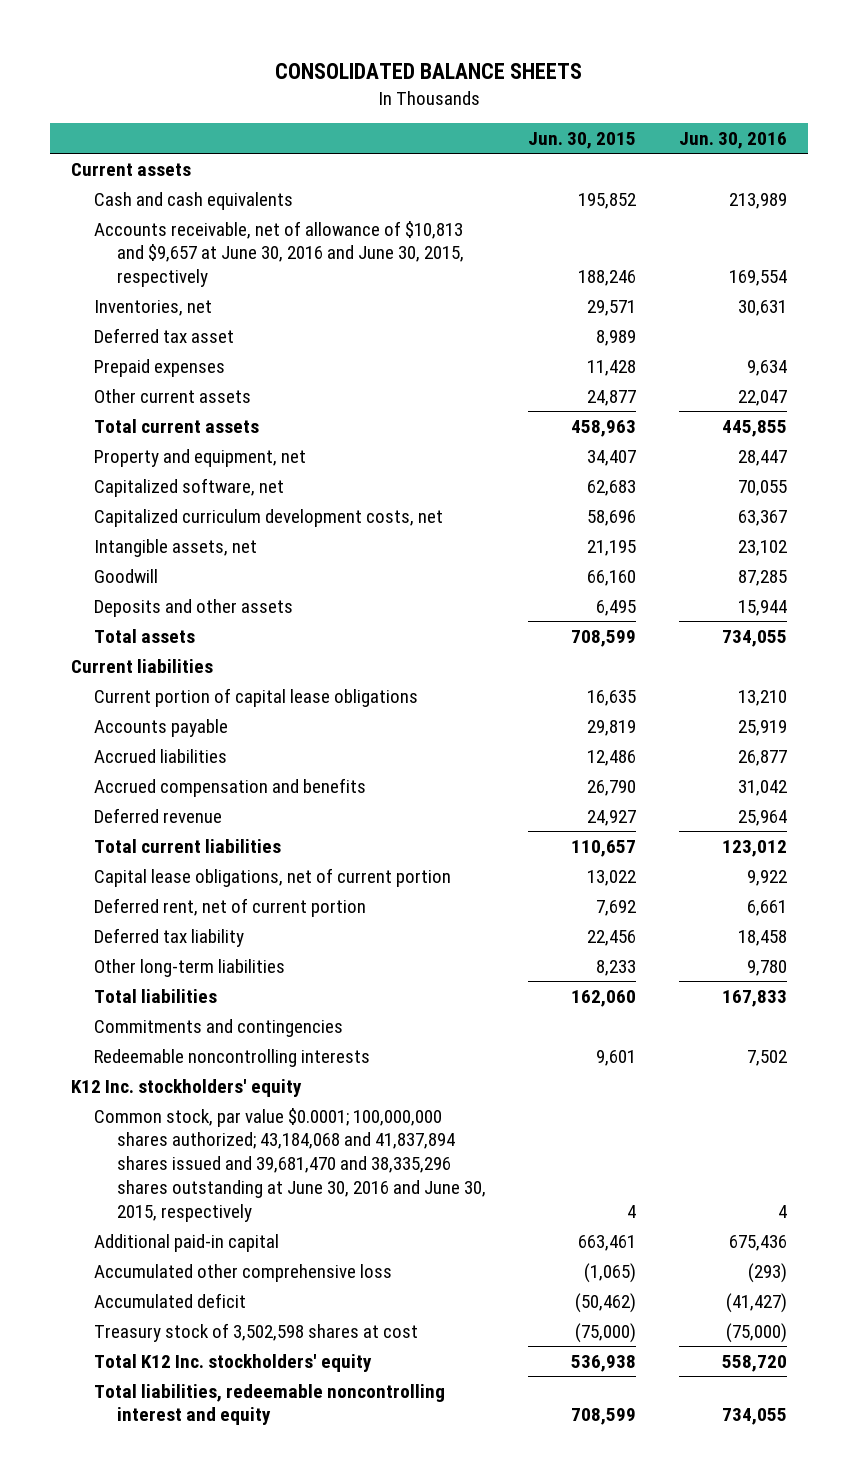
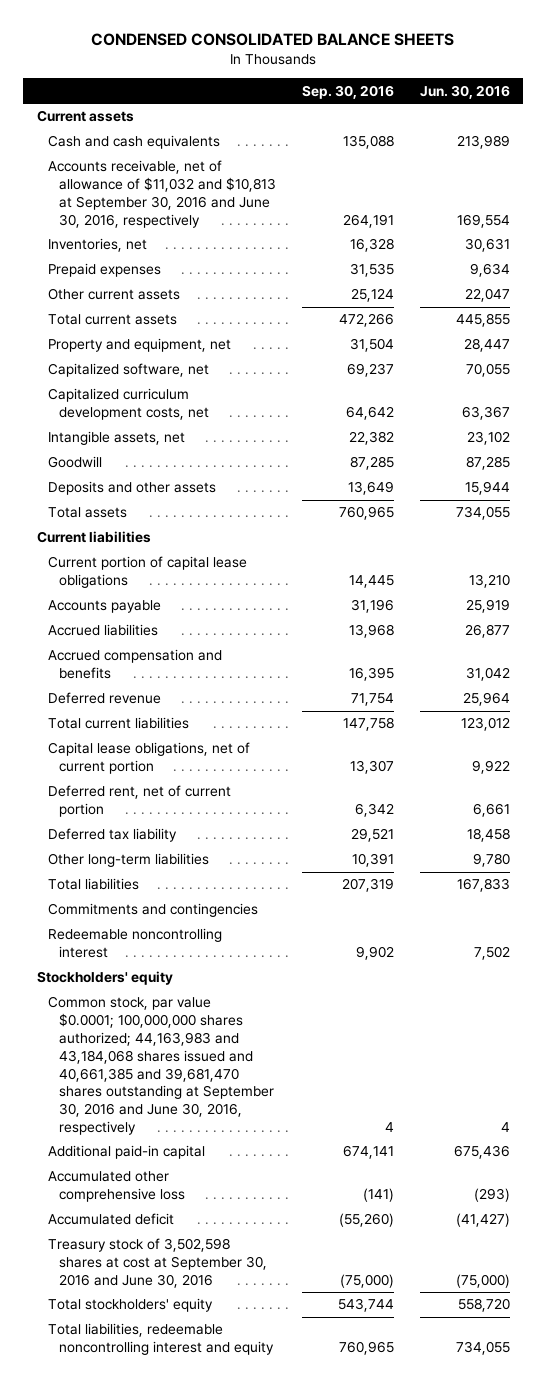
- CONSOLIDATED BALANCE SHEETS
+ CONDENSED CONSOLIDATED BALANCE SHEETS
- | Jun. 30, 2015 | Jun. 30, 2016
+ | Sep. 30, 2016 | Jun. 30, 2016
- Accounts receivable, net of allowance of $10,813 and $9,657 at June 30, 2016 and June 30, 2015, respectively | 188,246 | 169,554
+ Accounts receivable, net of allowance of $11,032 and $10,813 at September 30, 2016 and June 30, 2016, respectively | 264,191 | 169,554
- Deferred tax asset | 8,989 |
- Redeemable noncontrolling interests | 9,601 | 7,502
- K12 Inc. stockholders' equity
- Common stock, par value $0.0001; 100,000,000 shares authorized; 43,184,068 and 41,837,894 shares issued and 39,681,470 and 38,335,296 shares outstanding at June 30, 2016 and June 30, 2015, respectively | 4 | 4
+ Redeemable noncontrolling interest | 9,902 | 7,502
+ Stockholders' equity
+ Common stock, par value $0.0001; 100,000,000 shares authorized; 44,163,983 and 43,184,068 shares issued and 40,661,385 and 39,681,470 shares outstanding at September 30, 2016 and June 30, 2016, respectively | 4 | 4
- Treasury stock of 3,502,598 shares at cost | (75,000) | (75,000)
- Total K12 Inc. stockholders' equity | 536,938 | 558,720
+ Treasury stock of 3,502,598 shares at cost at September 30, 2016 and June 30, 2016 | (75,000) | (75,000)
+ Total stockholders' equity | 543,744 | 558,720

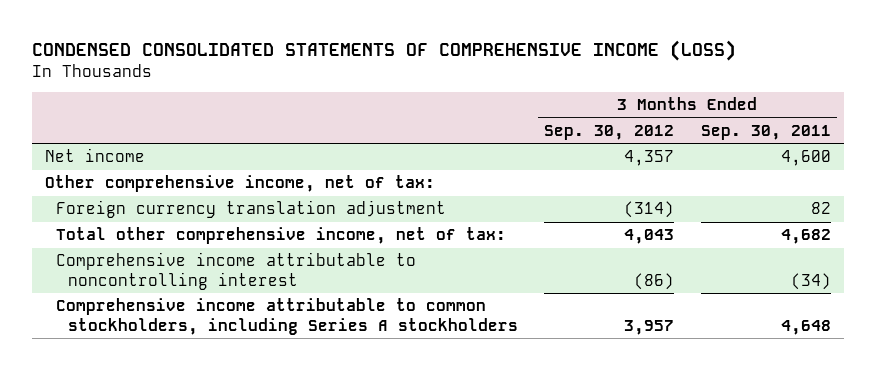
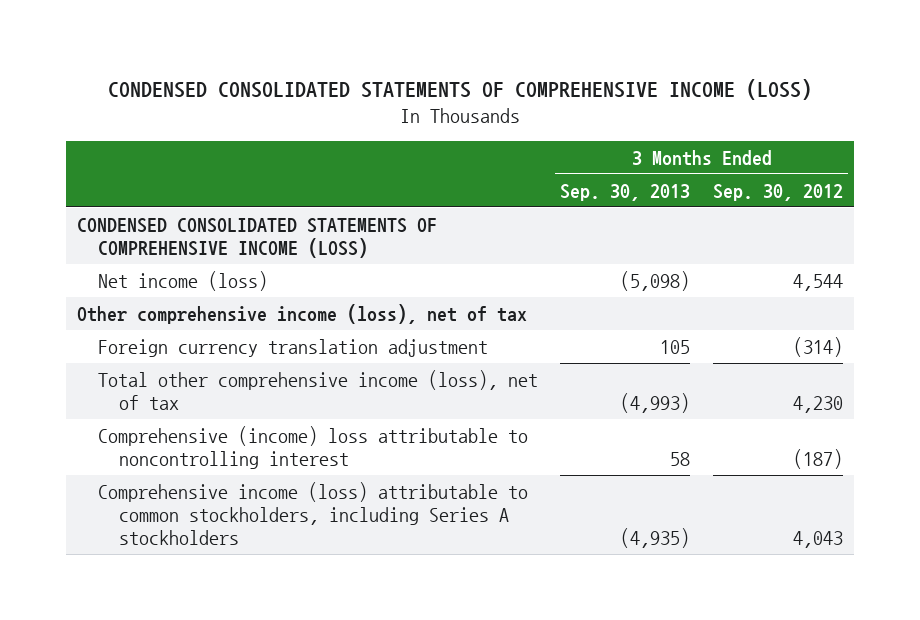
- | 3 Months Ended Sep. 30, 2012 | 3 Months Ended Sep. 30, 2011
+ | 3 Months Ended Sep. 30, 2013 | 3 Months Ended Sep. 30, 2012
- Net income | 4,357 | 4,600
- Other comprehensive income, net of tax:
+ CONDENSED CONSOLIDATED STATEMENTS OF COMPREHENSIVE INCOME (LOSS)
+ Net income (loss) | (5,098) | 4,544
+ Other comprehensive income (loss), net of tax
- Total other comprehensive income, net of tax: | 4,043 | 4,682
- Comprehensive income attributable to noncontrolling interest | (86) | (34)
- Comprehensive income attributable to common stockholders, including Series A stockholders | 3,957 | 4,648
+ Total other comprehensive income (loss), net of tax | (4,993) | 4,230
+ Comprehensive (income) loss attributable to noncontrolling interest | 58 | (187)
+ Comprehensive income (loss) attributable to common stockholders, including Series A stockholders | (4,935) | 4,043

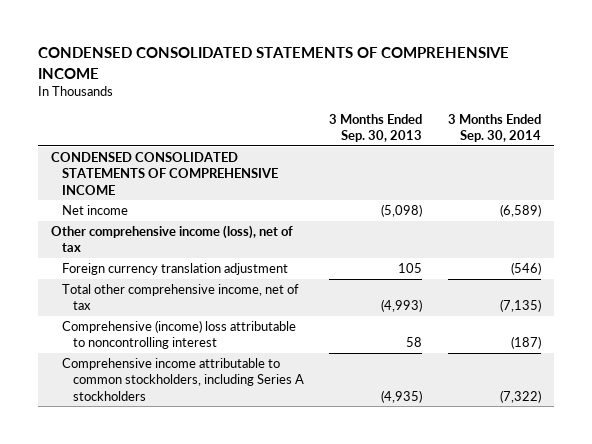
- CONDENSED CONSOLIDATED STATEMENTS OF COMPREHENSIVE INCOME (LOSS)
+ CONDENSED CONSOLIDATED STATEMENTS OF COMPREHENSIVE INCOME
- | 3 Months Ended Sep. 30, 2013 | 3 Months Ended Sep. 30, 2012
+ | 3 Months Ended Sep. 30, 2013 | 3 Months Ended Sep. 30, 2014
- CONDENSED CONSOLIDATED STATEMENTS OF COMPREHENSIVE INCOME (LOSS)
- Net income (loss) | (5,098) | 4,544
+ CONDENSED CONSOLIDATED STATEMENTS OF COMPREHENSIVE INCOME
+ Net income | (5,098) | (6,589)
- Total other comprehensive income (loss), net of tax | (4,993) | 4,230
+ Total other comprehensive income, net of tax | (4,993) | (7,135)
- Comprehensive income (loss) attributable to common stockholders, including Series A stockholders | (4,935) | 4,043
+ Comprehensive income attributable to common stockholders, including Series A stockholders | (4,935) | (7,322)

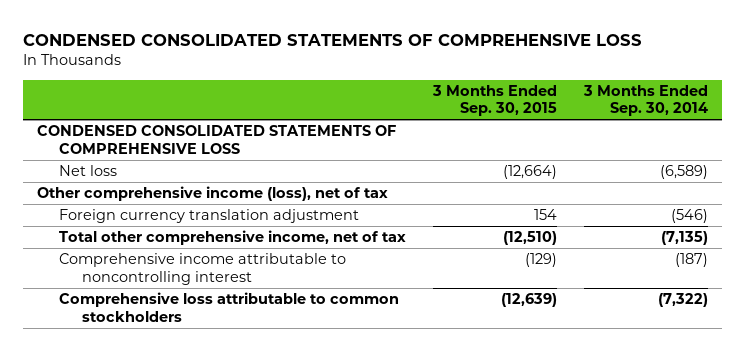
- CONDENSED CONSOLIDATED STATEMENTS OF COMPREHENSIVE INCOME
+ CONDENSED CONSOLIDATED STATEMENTS OF COMPREHENSIVE LOSS
- | 3 Months Ended Sep. 30, 2013 | 3 Months Ended Sep. 30, 2014
+ | 3 Months Ended Sep. 30, 2015 | 3 Months Ended Sep. 30, 2014
- CONDENSED CONSOLIDATED STATEMENTS OF COMPREHENSIVE INCOME
- Net income | (5,098) | (6,589)
+ CONDENSED CONSOLIDATED STATEMENTS OF COMPREHENSIVE LOSS
+ Net loss | (12,664) | (6,589)
- Comprehensive (income) loss attributable to noncontrolling interest | 58 | (187)
- Comprehensive income attributable to common stockholders, including Series A stockholders | (4,935) | (7,322)
+ Comprehensive income attributable to noncontrolling interest | (129) | (187)
+ Comprehensive loss attributable to common stockholders | (12,639) | (7,322)

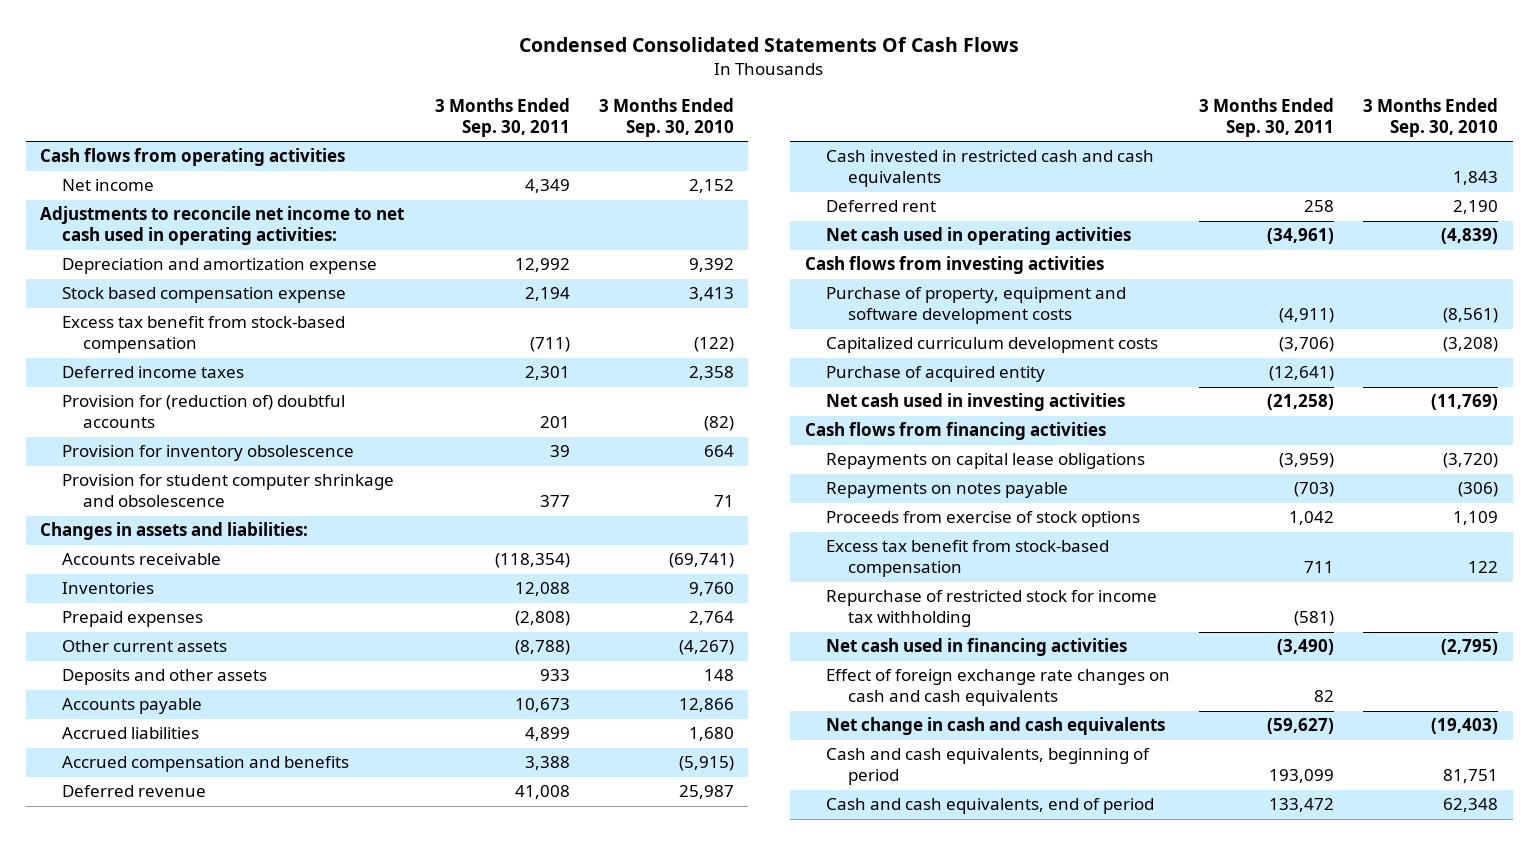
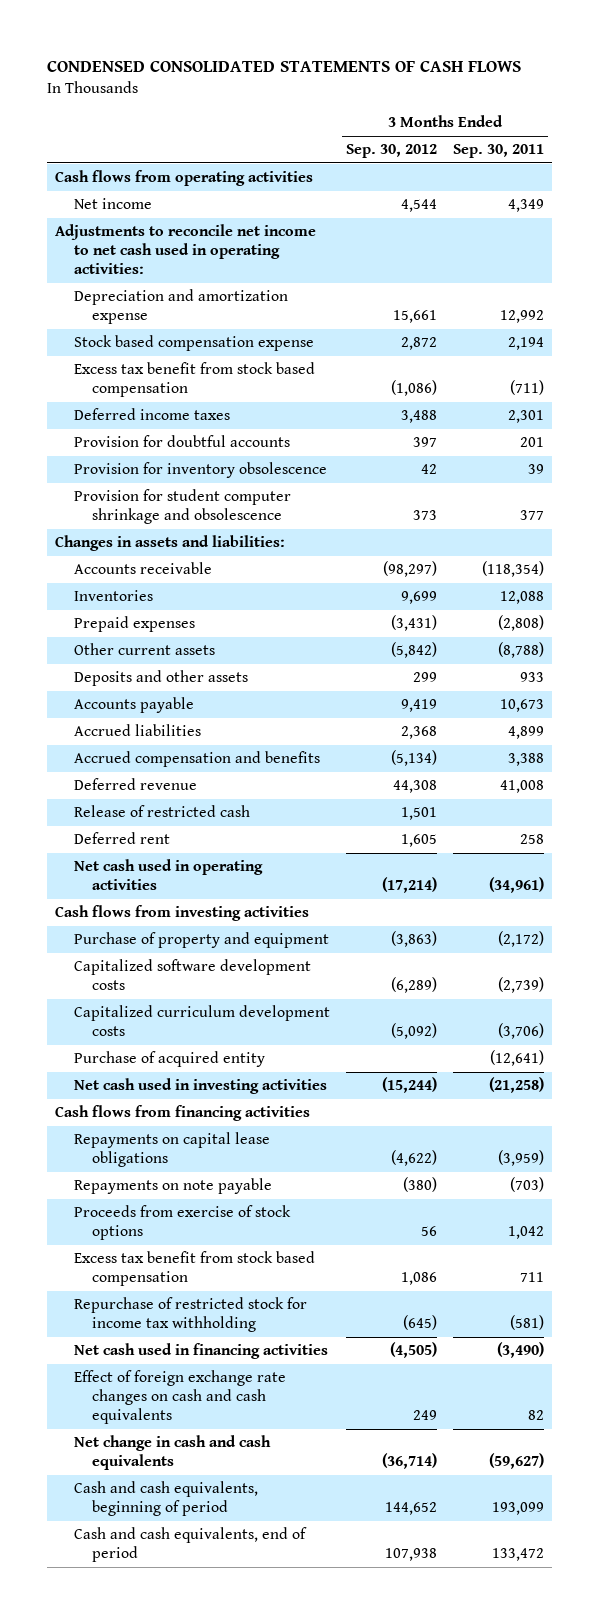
- Condensed Consolidated Statements Of Cash Flows
+ CONDENSED CONSOLIDATED STATEMENTS OF CASH FLOWS
- | 3 Months Ended Sep. 30, 2011 | 3 Months Ended Sep. 30, 2010
+ | 3 Months Ended Sep. 30, 2012 | 3 Months Ended Sep. 30, 2011
- Excess tax benefit from stock-based compensation | (711) | (122)
+ Excess tax benefit from stock based compensation | (1,086) | (711)
- Provision for (reduction of) doubtful accounts | 201 | (82)
+ Provision for doubtful accounts | 397 | 201
- Cash invested in restricted cash and cash equivalents | | 1,843
+ Release of restricted cash | 1,501 |
- Purchase of property, equipment and software development costs | (4,911) | (8,561)
+ Purchase of property and equipment | (3,863) | (2,172)
+ Capitalized software development costs | (6,289) | (2,739)
- Repayments on notes payable | (703) | (306)
+ Repayments on note payable | (380) | (703)
- Excess tax benefit from stock-based compensation | 711 | 122
+ Excess tax benefit from stock based compensation | 1,086 | 711

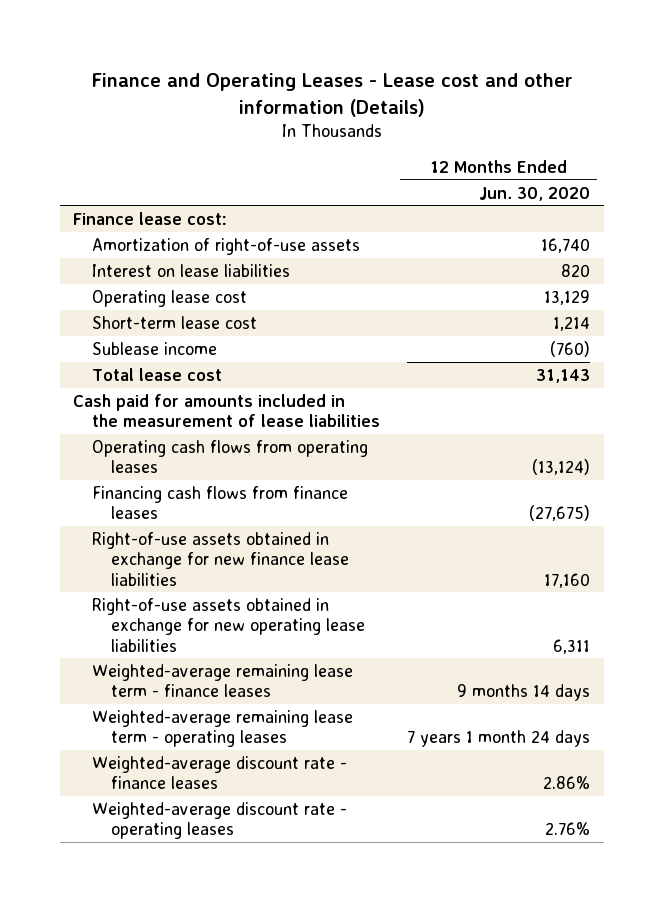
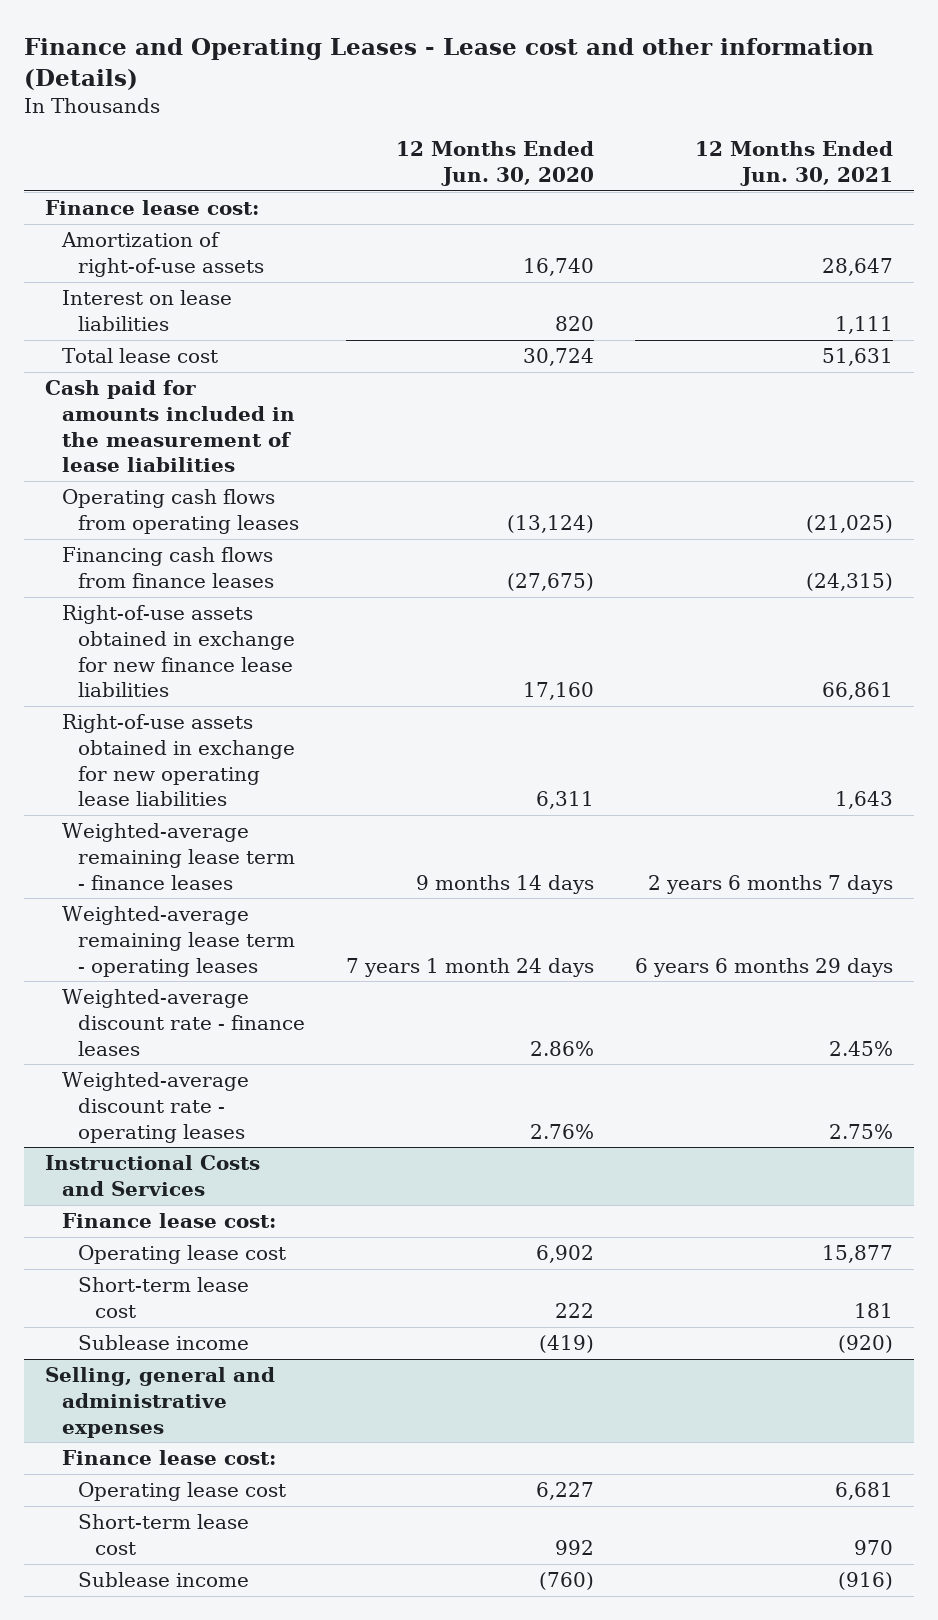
- | 12 Months Ended Jun. 30, 2020
+ | 12 Months Ended Jun. 30, 2020 | 12 Months Ended Jun. 30, 2021
- Operating lease cost | 13,129
- Short-term lease cost | 1,214
- Sublease income | (760)
- Total lease cost | 31,143
+ Total lease cost | 30,724 | 51,631
+ Instructional Costs and Services
+ Finance lease cost:
+ Operating lease cost | 6,902 | 15,877
+ Short-term lease cost | 222 | 181
+ Sublease income | (419) | (920)
+ Selling, general and administrative expenses
+ Finance lease cost:
+ Operating lease cost | 6,227 | 6,681
+ Short-term lease cost | 992 | 970
+ Sublease income | (760) | (916)

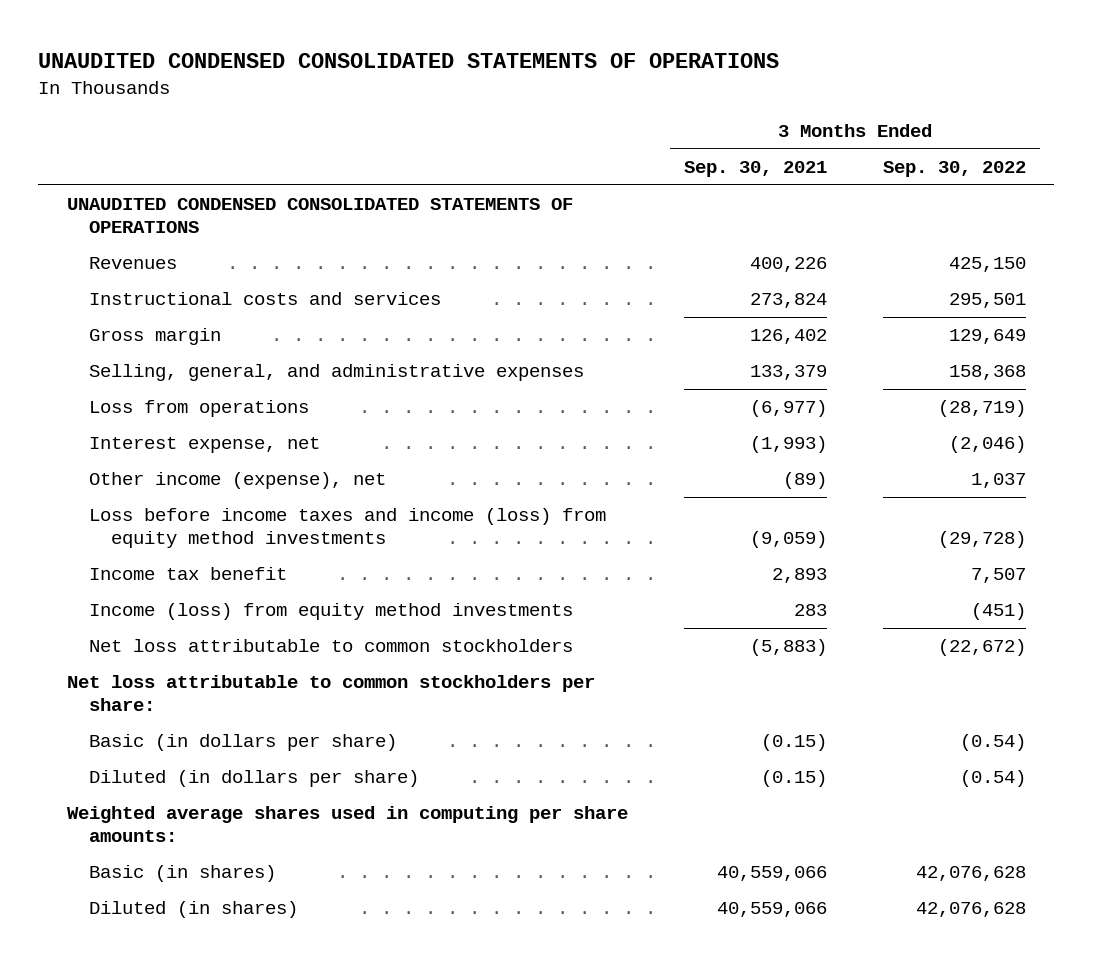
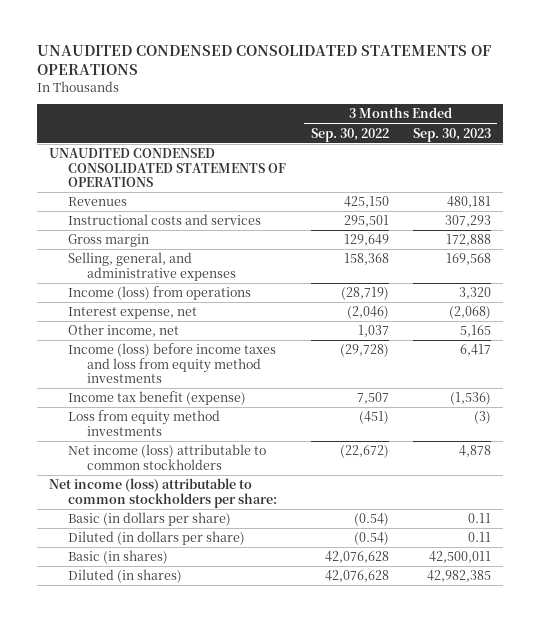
- | 3 Months Ended Sep. 30, 2021 | 3 Months Ended Sep. 30, 2022
+ | 3 Months Ended Sep. 30, 2022 | 3 Months Ended Sep. 30, 2023
- Loss from operations | (6,977) | (28,719)
+ Income (loss) from operations | (28,719) | 3,320
- Other income (expense), net | (89) | 1,037
- Loss before income taxes and income (loss) from equity method investments | (9,059) | (29,728)
- Income tax benefit | 2,893 | 7,507
- Income (loss) from equity method investments | 283 | (451)
- Net loss attributable to common stockholders | (5,883) | (22,672)
- Net loss attributable to common stockholders per share:
+ Other income, net | 1,037 | 5,165
+ Income (loss) before income taxes and loss from equity method investments | (29,728) | 6,417
+ Income tax benefit (expense) | 7,507 | (1,536)
+ Loss from equity method investments | (451) | (3)
+ Net income (loss) attributable to common stockholders | (22,672) | 4,878
+ Net income (loss) attributable to common stockholders per share:
- Weighted average shares used in computing per share amounts:

